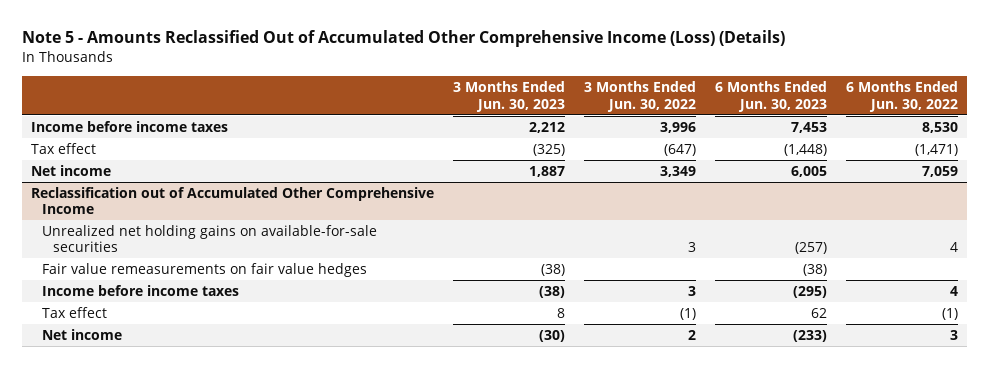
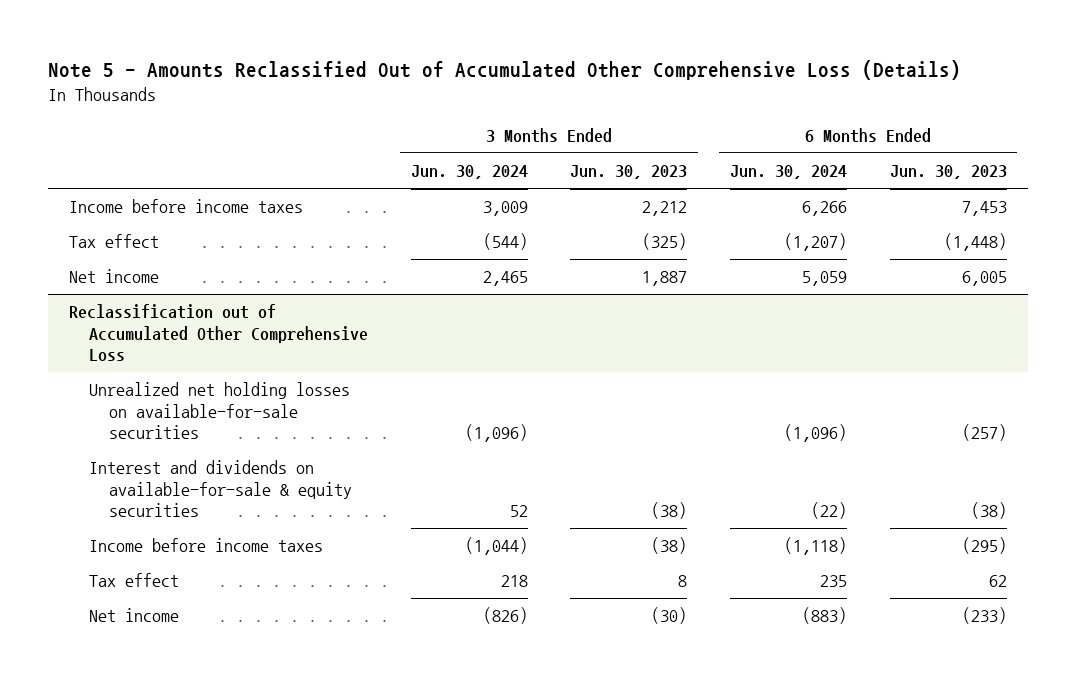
- Note 5 - Amounts Reclassified Out of Accumulated Other Comprehensive Income (Loss) (Details)
+ Note 5 - Amounts Reclassified Out of Accumulated Other Comprehensive Loss (Details)
- | 3 Months Ended Jun. 30, 2023 | 3 Months Ended Jun. 30, 2022 | 6 Months Ended Jun. 30, 2023 | 6 Months Ended Jun. 30, 2022
+ | 3 Months Ended Jun. 30, 2024 | 3 Months Ended Jun. 30, 2023 | 6 Months Ended Jun. 30, 2024 | 6 Months Ended Jun. 30, 2023
- Reclassification out of Accumulated Other Comprehensive Income
- Unrealized net holding gains on available-for-sale securities | | 3 | (257) | 4
- Fair value remeasurements on fair value hedges | (38) | | (38) |
+ Reclassification out of Accumulated Other Comprehensive Loss
+ Unrealized net holding losses on available-for-sale securities | (1,096) | | (1,096) | (257)
+ Interest and dividends on available-for-sale & equity securities | 52 | (38) | (22) | (38)

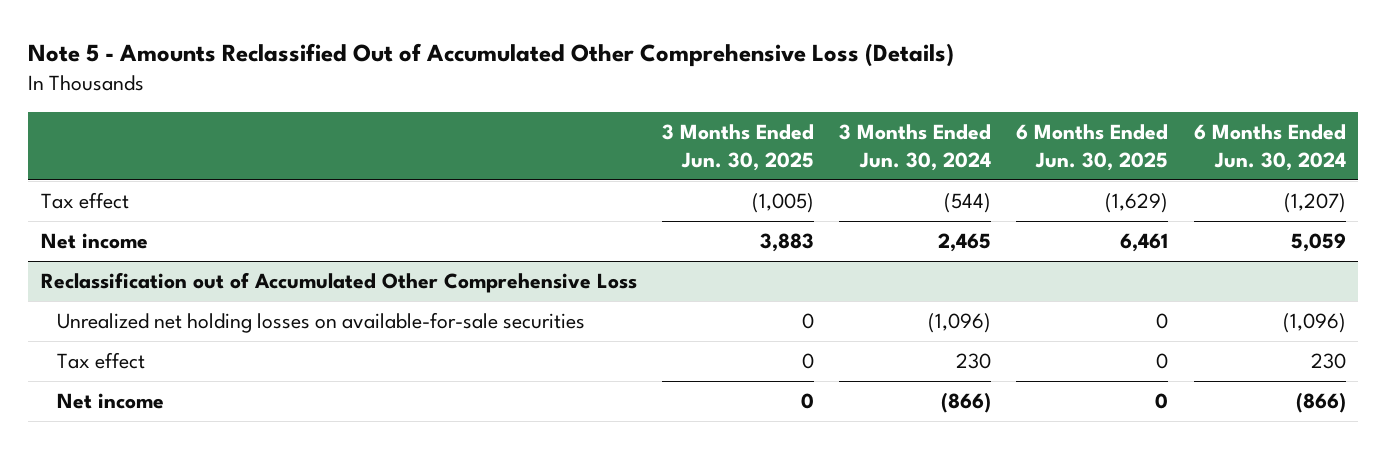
- | 3 Months Ended Jun. 30, 2024 | 3 Months Ended Jun. 30, 2023 | 6 Months Ended Jun. 30, 2024 | 6 Months Ended Jun. 30, 2023
+ | 3 Months Ended Jun. 30, 2025 | 3 Months Ended Jun. 30, 2024 | 6 Months Ended Jun. 30, 2025 | 6 Months Ended Jun. 30, 2024
- Income before income taxes | 3,009 | 2,212 | 6,266 | 7,453
@ Reclassification out of Accumulated Other Comprehensive Loss
- Interest and dividends on available-for-sale & equity securities | 52 | (38) | (22) | (38)
- Income before income taxes | (1,044) | (38) | (1,118) | (295)
- Tax effect | 218 | 8 | 235 | 62
- Net income | (826) | (30) | (883) | (233)
+ Tax effect | 0 | 230 | 0 | 230
+ Net income | 0 | (866) | 0 | (866)

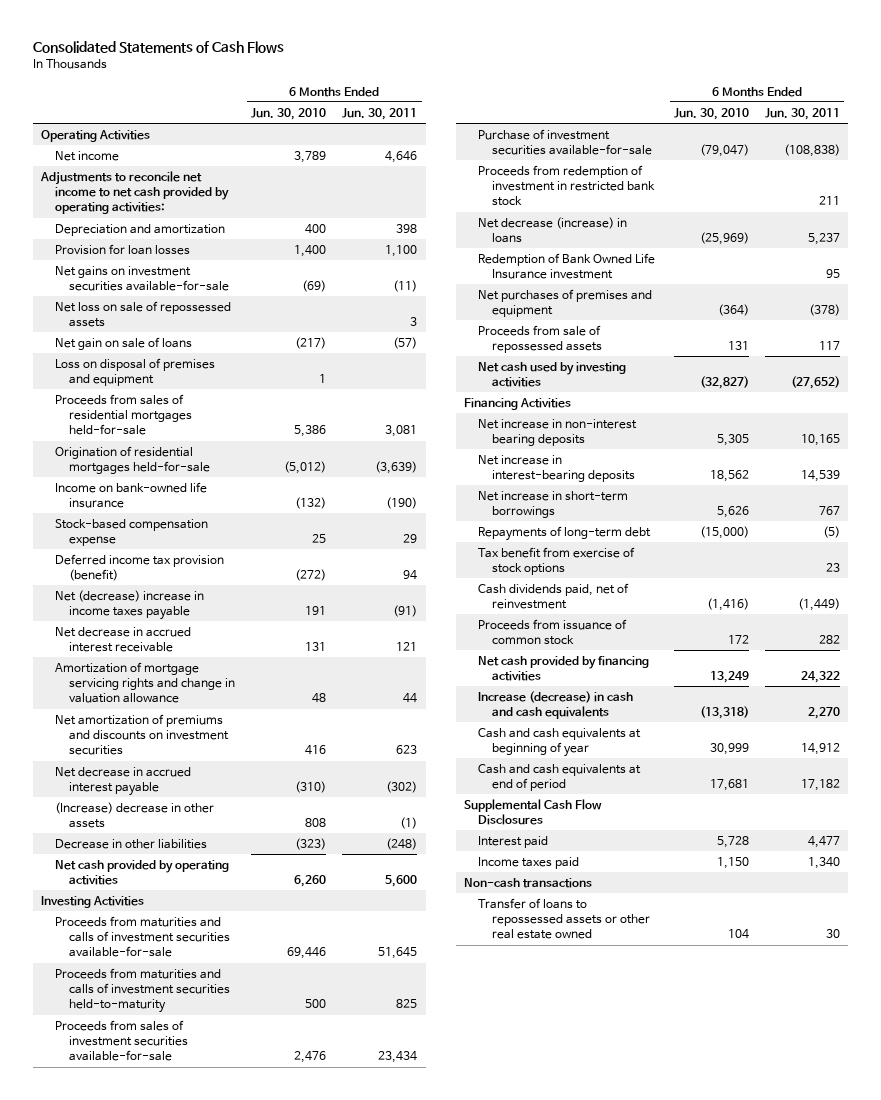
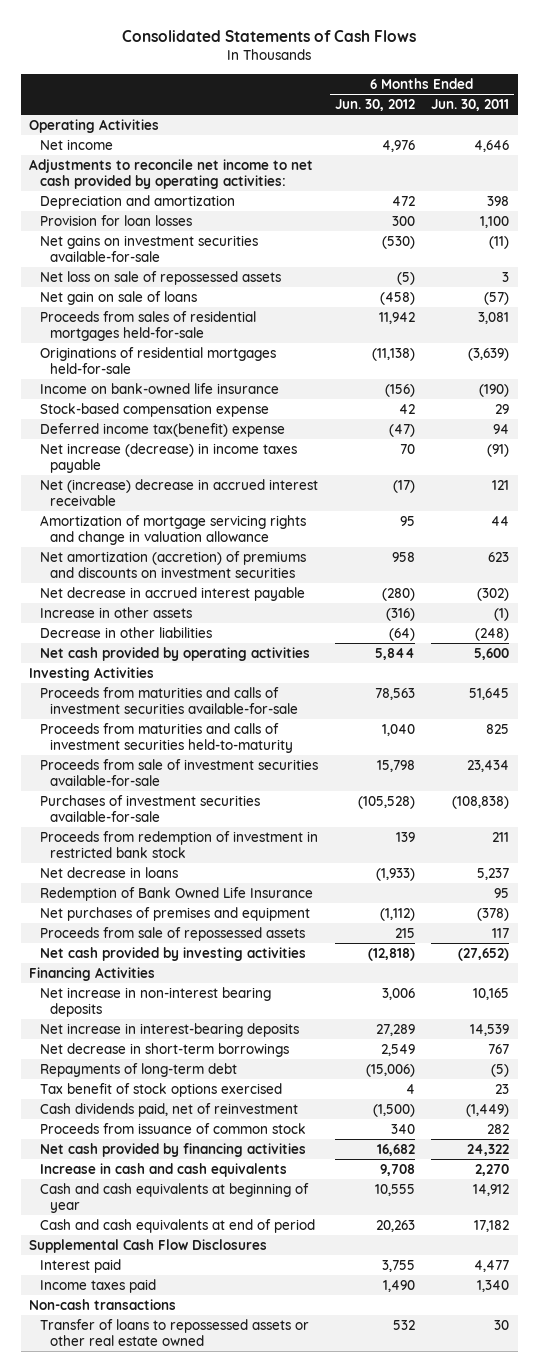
- | 6 Months Ended Jun. 30, 2010 | 6 Months Ended Jun. 30, 2011
+ | 6 Months Ended Jun. 30, 2012 | 6 Months Ended Jun. 30, 2011
- Loss on disposal of premises and equipment | 1 |
- Origination of residential mortgages held-for-sale | (5,012) | (3,639)
+ Originations of residential mortgages held-for-sale | (11,138) | (3,639)
- Deferred income tax provision (benefit) | (272) | 94
- Net (decrease) increase in income taxes payable | 191 | (91)
- Net decrease in accrued interest receivable | 131 | 121
+ Deferred income tax(benefit) expense | (47) | 94
+ Net increase (decrease) in income taxes payable | 70 | (91)
+ Net (increase) decrease in accrued interest receivable | (17) | 121
- Net amortization of premiums and discounts on investment securities | 416 | 623
+ Net amortization (accretion) of premiums and discounts on investment securities | 958 | 623
- (Increase) decrease in other assets | 808 | (1)
+ Increase in other assets | (316) | (1)
- Proceeds from sales of investment securities available-for-sale | 2,476 | 23,434
- Purchase of investment securities available-for-sale | (79,047) | (108,838)
+ Proceeds from sale of investment securities available-for-sale | 15,798 | 23,434
+ Purchases of investment securities available-for-sale | (105,528) | (108,838)
- Net decrease (increase) in loans | (25,969) | 5,237
- Redemption of Bank Owned Life Insurance investment | | 95
+ Net decrease in loans | (1,933) | 5,237
+ Redemption of Bank Owned Life Insurance | | 95
- Net cash used by investing activities | (32,827) | (27,652)
+ Net cash provided by investing activities | (12,818) | (27,652)
- Net increase in short-term borrowings | 5,626 | 767
+ Net decrease in short-term borrowings | 2,549 | 767
- Tax benefit from exercise of stock options | | 23
+ Tax benefit of stock options exercised | 4 | 23
- Increase (decrease) in cash and cash equivalents | (13,318) | 2,270
+ Increase in cash and cash equivalents | 9,708 | 2,270

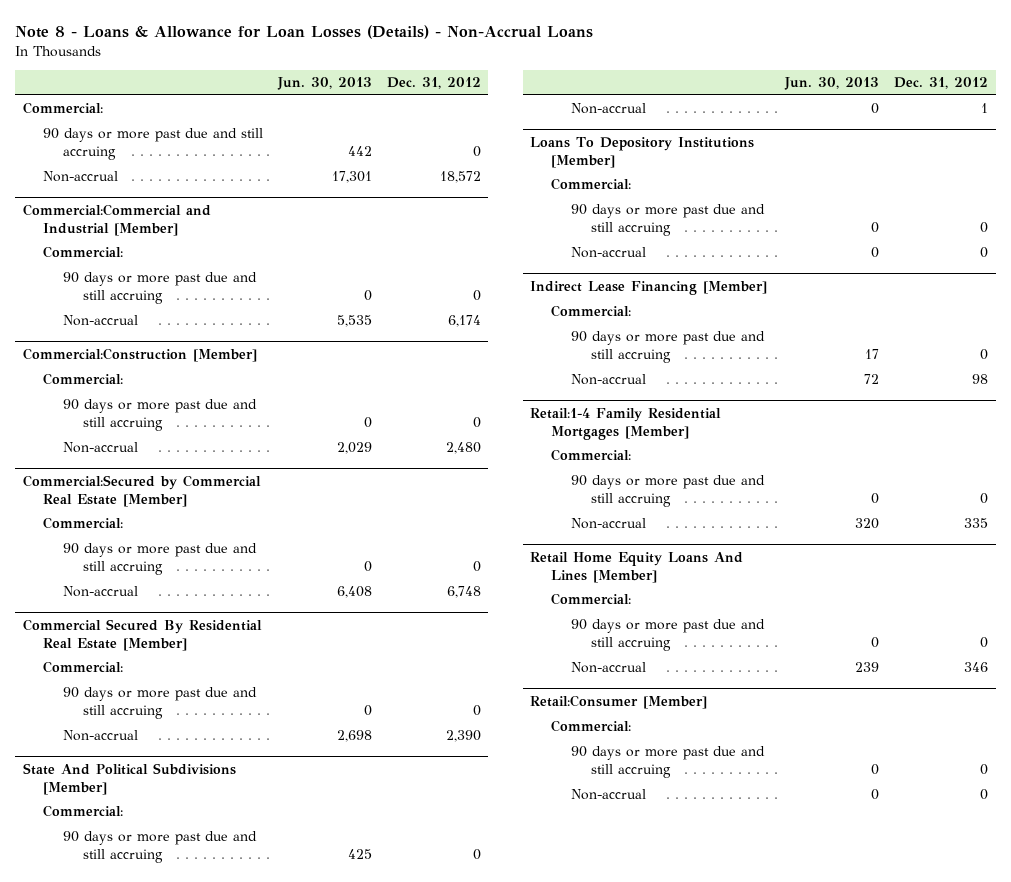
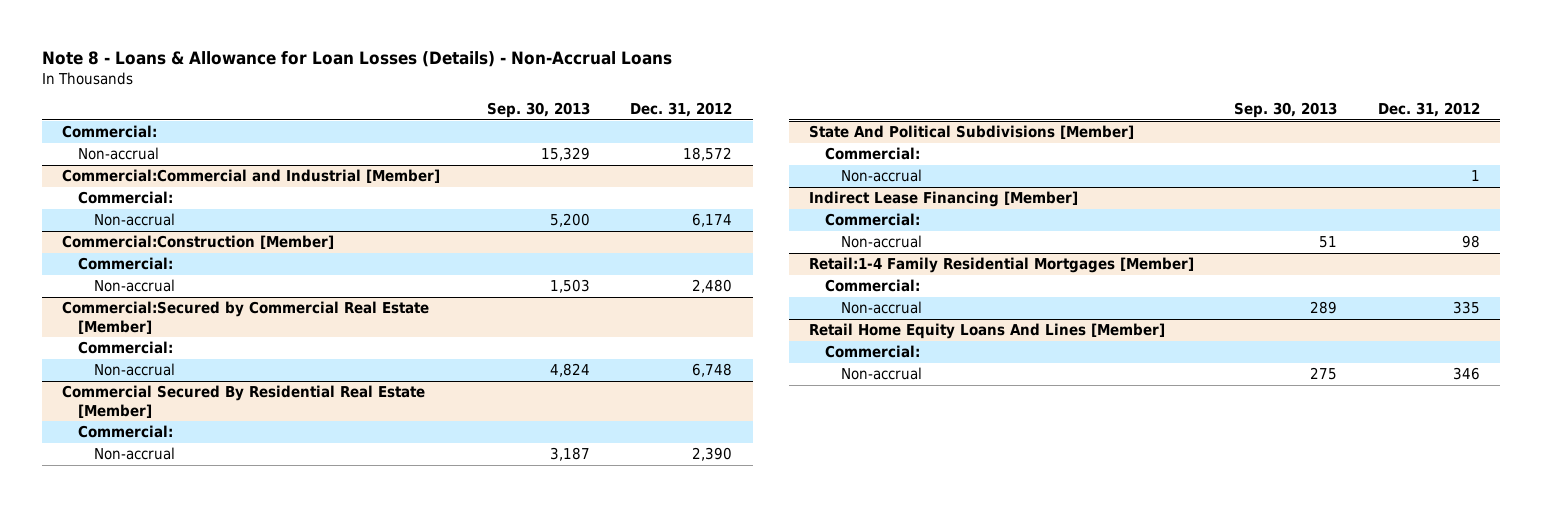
- | Jun. 30, 2013 | Dec. 31, 2012
+ | Sep. 30, 2013 | Dec. 31, 2012
- 90 days or more past due and still accruing | 442 | 0
@ Commercial:Commercial and Industrial [Member]
- 90 days or more past due and still accruing | 0 | 0
@ Commercial:Construction [Member]
- 90 days or more past due and still accruing | 0 | 0
@ Commercial:Secured by Commercial Real Estate [Member]
- 90 days or more past due and still accruing | 0 | 0
@ Commercial Secured By Residential Real Estate [Member]
- 90 days or more past due and still accruing | 0 | 0
@ State And Political Subdivisions [Member]
- 90 days or more past due and still accruing | 425 | 0
- Loans To Depository Institutions [Member]
- Commercial:
- 90 days or more past due and still accruing | 0 | 0
- Non-accrual | 0 | 0
@ Indirect Lease Financing [Member]
- 90 days or more past due and still accruing | 17 | 0
@ Retail:1-4 Family Residential Mortgages [Member]
- 90 days or more past due and still accruing | 0 | 0
@ Retail Home Equity Loans And Lines [Member]
- 90 days or more past due and still accruing | 0 | 0
- Retail:Consumer [Member]
- Commercial:
- 90 days or more past due and still accruing | 0 | 0
- Non-accrual | 0 | 0

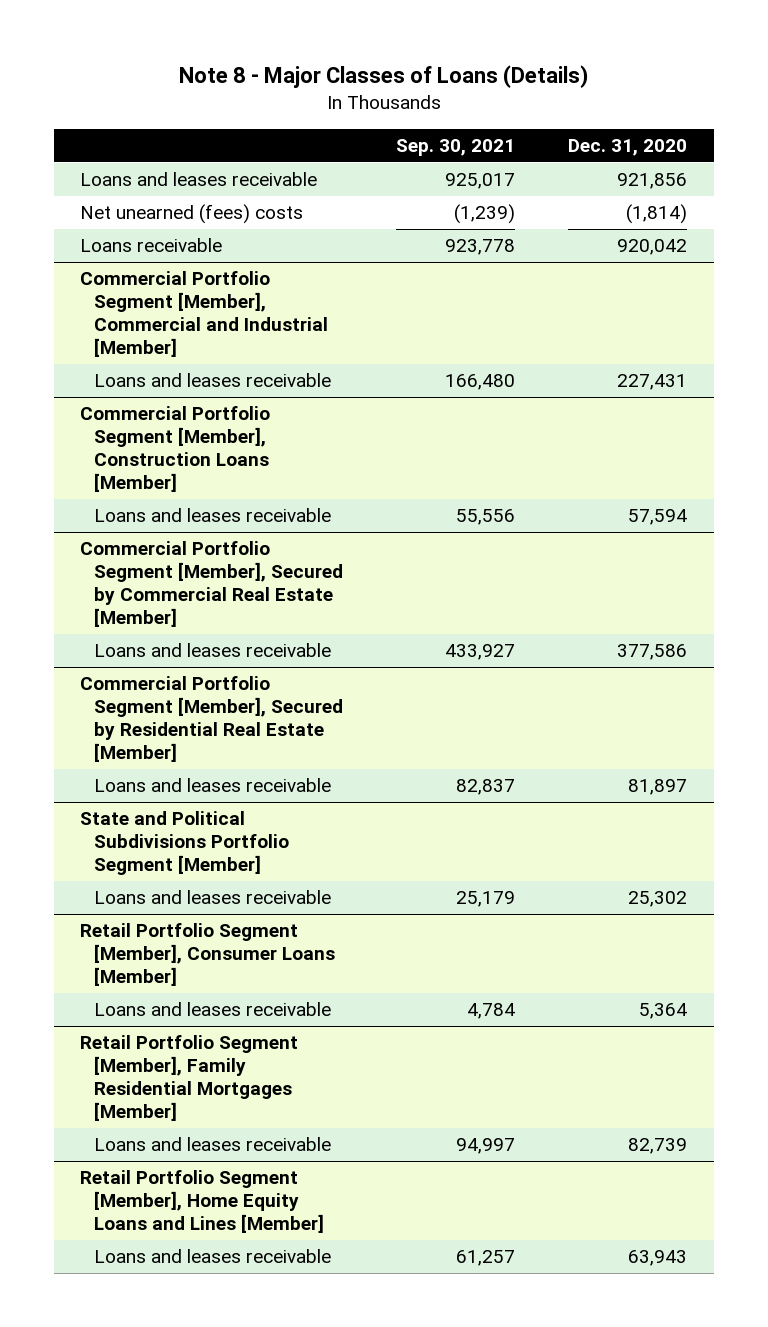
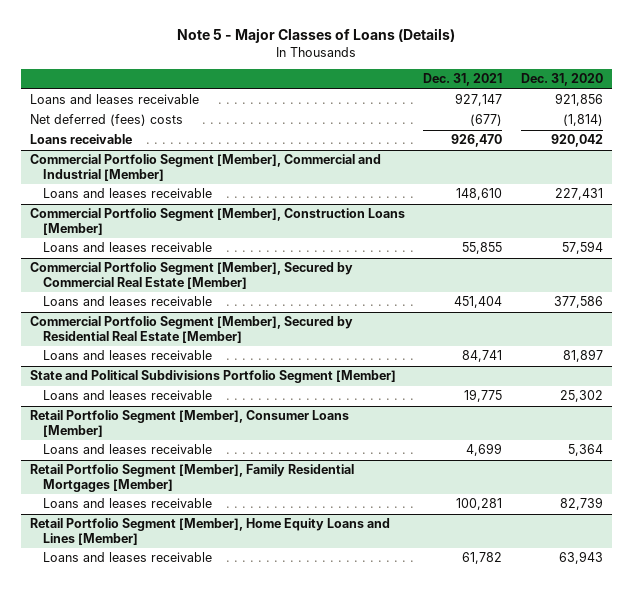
- Note 8 - Major Classes of Loans (Details)
+ Note 5 - Major Classes of Loans (Details)
- | Sep. 30, 2021 | Dec. 31, 2020
+ | Dec. 31, 2021 | Dec. 31, 2020
- Net unearned (fees) costs | (1,239) | (1,814)
+ Net deferred (fees) costs | (677) | (1,814)

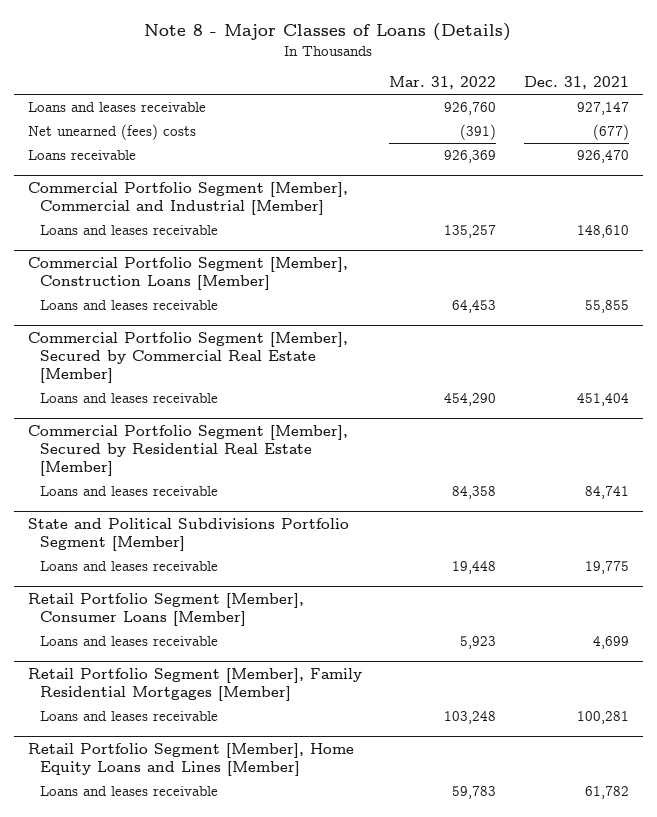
- Note 5 - Major Classes of Loans (Details)
+ Note 8 - Major Classes of Loans (Details)
- | Dec. 31, 2021 | Dec. 31, 2020
+ | Mar. 31, 2022 | Dec. 31, 2021
- Net deferred (fees) costs | (677) | (1,814)
+ Net unearned (fees) costs | (391) | (677)

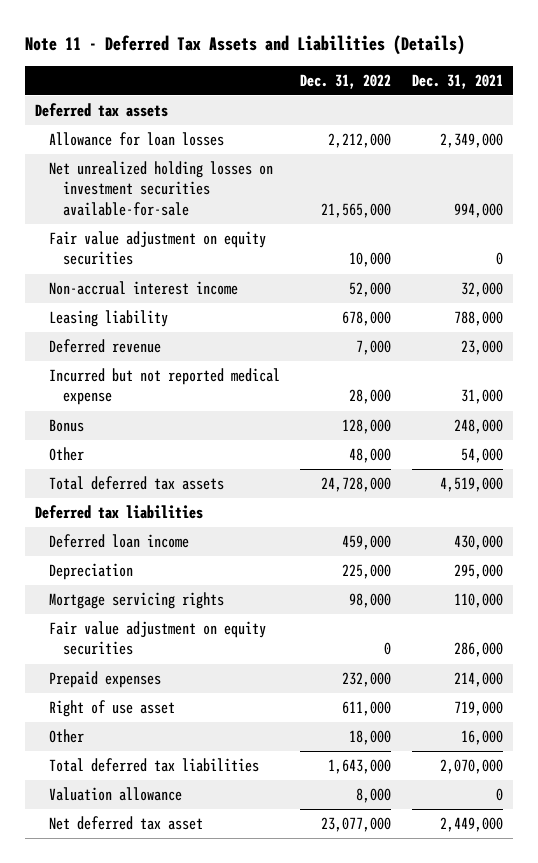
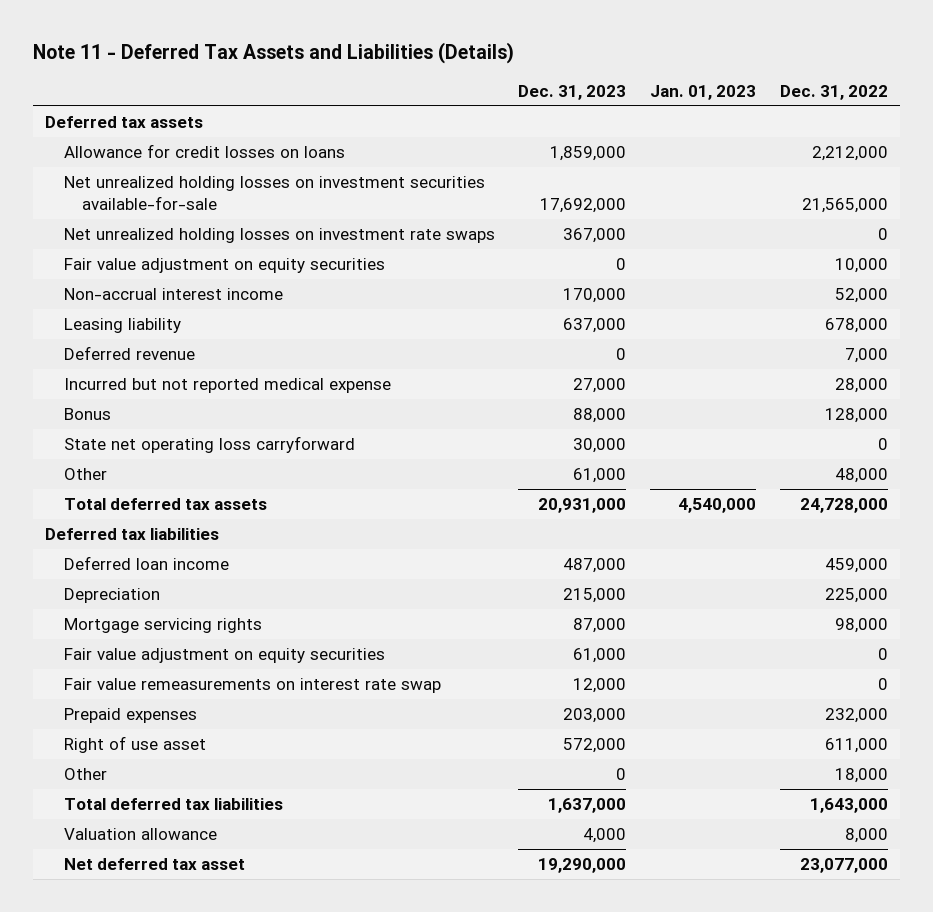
- | Dec. 31, 2022 | Dec. 31, 2021
+ | Dec. 31, 2023 | Jan. 01, 2023 | Dec. 31, 2022
- Allowance for loan losses | 2,212,000 | 2,349,000
+ Allowance for credit losses on loans | 1,859,000 | | 2,212,000
+ Net unrealized holding losses on investment rate swaps | 367,000 | | 0
+ State net operating loss carryforward | 30,000 | | 0
+ Fair value remeasurements on interest rate swap | 12,000 | | 0

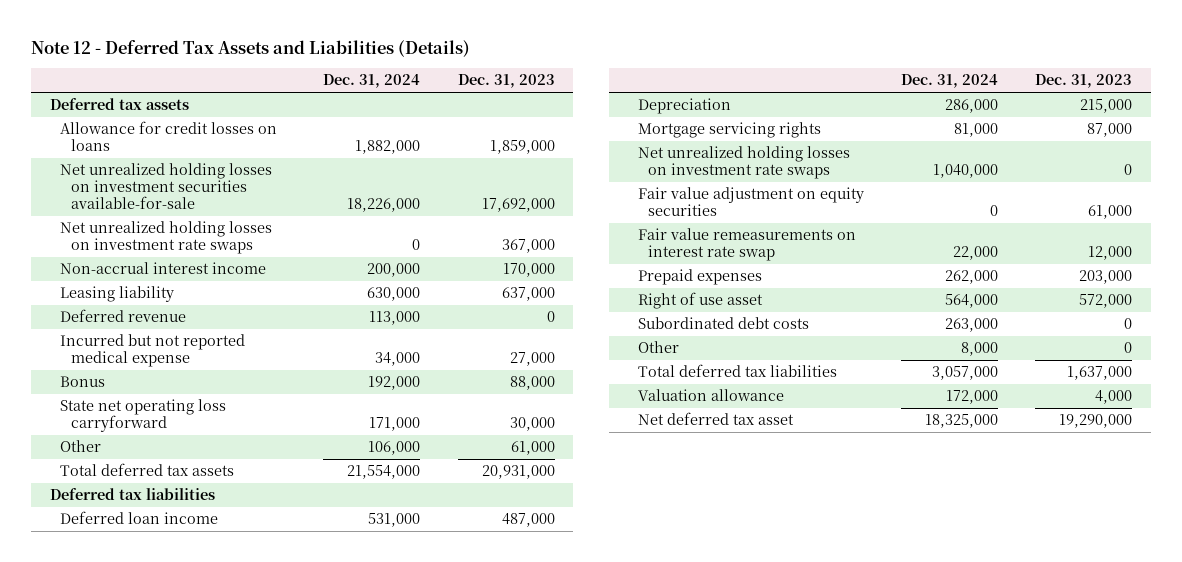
- Note 11 - Deferred Tax Assets and Liabilities (Details)
+ Note 12 - Deferred Tax Assets and Liabilities (Details)
- | Dec. 31, 2023 | Jan. 01, 2023 | Dec. 31, 2022
+ | Dec. 31, 2024 | Dec. 31, 2023
- Fair value adjustment on equity securities | 0 | | 10,000
+ Net unrealized holding losses on investment rate swaps | 1,040,000 | 0
+ Subordinated debt costs | 263,000 | 0

